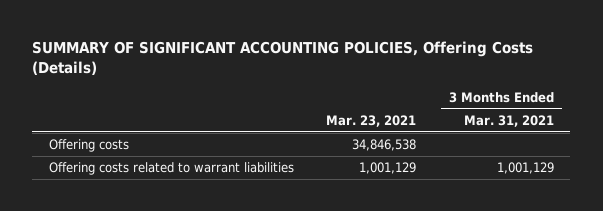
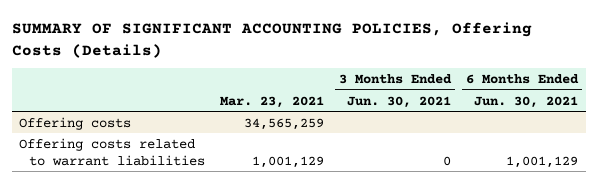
- | Mar. 23, 2021 | 3 Months Ended Mar. 31, 2021
+ | Mar. 23, 2021 | 3 Months Ended Jun. 30, 2021 | 6 Months Ended Jun. 30, 2021
- Offering costs | 34,846,538 |
+ Offering costs | 34,565,259 | |

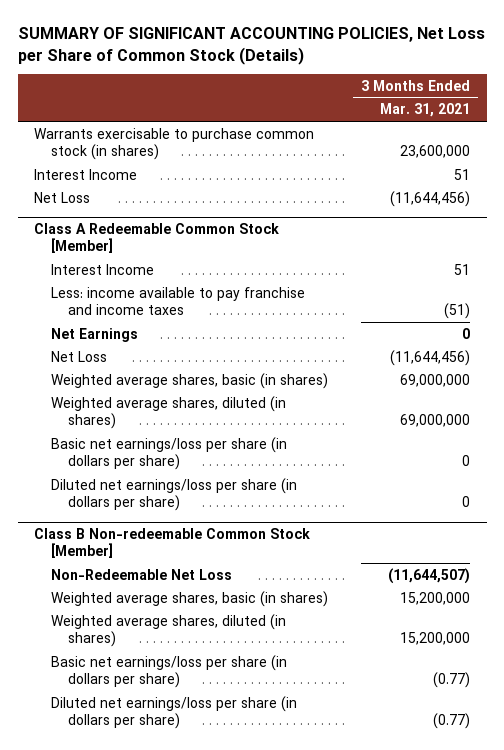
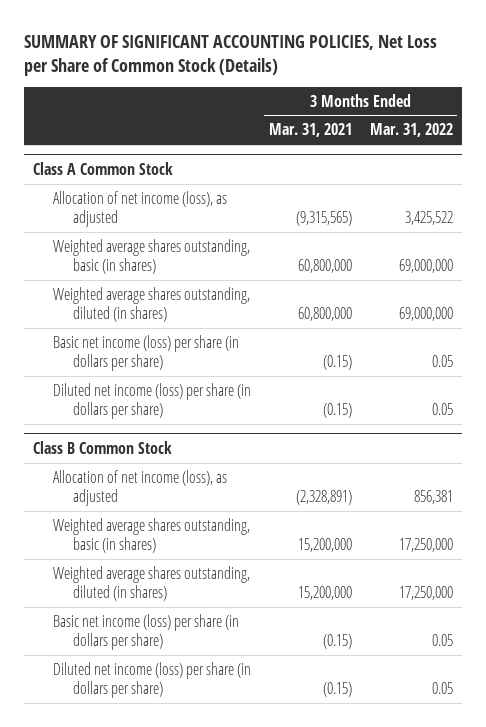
- | 3 Months Ended Mar. 31, 2021
+ | 3 Months Ended Mar. 31, 2021 | 3 Months Ended Mar. 31, 2022
- Warrants exercisable to purchase common stock (in shares) | 23,600,000
- Interest Income | 51
- Net Loss | (11,644,456)
- Class A Redeemable Common Stock [Member]
- Interest Income | 51
- Less: income available to pay franchise and income taxes | (51)
- Net Earnings | 0
- Net Loss | (11,644,456)
- Weighted average shares, basic (in shares) | 69,000,000
- Weighted average shares, diluted (in shares) | 69,000,000
- Basic net earnings/loss per share (in dollars per share) | 0
- Diluted net earnings/loss per share (in dollars per share) | 0
- Class B Non-redeemable Common Stock [Member]
- Non-Redeemable Net Loss | (11,644,507)
- Weighted average shares, basic (in shares) | 15,200,000
- Weighted average shares, diluted (in shares) | 15,200,000
- Basic net earnings/loss per share (in dollars per share) | (0.77)
- Diluted net earnings/loss per share (in dollars per share) | (0.77)
+ Class A Common Stock
+ Allocation of net income (loss), as adjusted | (9,315,565) | 3,425,522
+ Weighted average shares outstanding, basic (in shares) | 60,800,000 | 69,000,000
+ Weighted average shares outstanding, diluted (in shares) | 60,800,000 | 69,000,000
+ Basic net income (loss) per share (in dollars per share) | (0.15) | 0.05
+ Diluted net income (loss) per share (in dollars per share) | (0.15) | 0.05
+ Class B Common Stock
+ Allocation of net income (loss), as adjusted | (2,328,891) | 856,381
+ Weighted average shares outstanding, basic (in shares) | 15,200,000 | 17,250,000
+ Weighted average shares outstanding, diluted (in shares) | 15,200,000 | 17,250,000
+ Basic net income (loss) per share (in dollars per share) | (0.15) | 0.05
+ Diluted net income (loss) per share (in dollars per share) | (0.15) | 0.05

